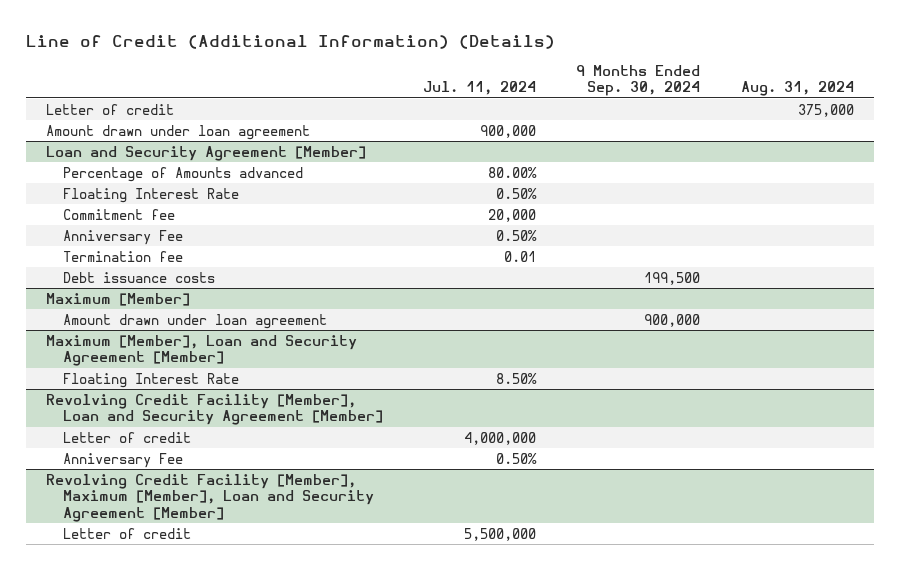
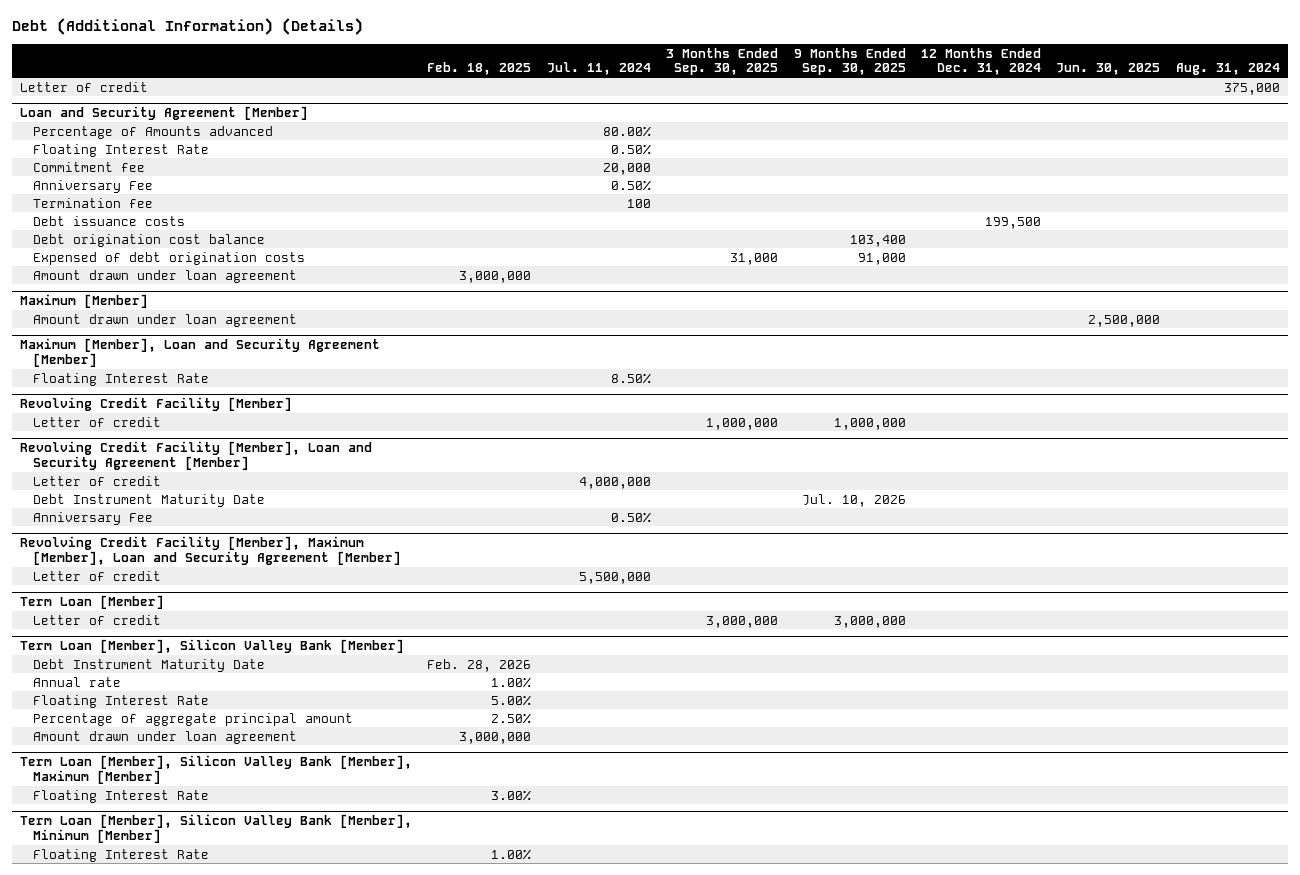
- Line of Credit (Additional Information) (Details)
+ Debt (Additional Information) (Details)
- | Jul. 11, 2024 | 9 Months Ended Sep. 30, 2024 | Aug. 31, 2024
+ | Feb. 18, 2025 | Jul. 11, 2024 | 3 Months Ended Sep. 30, 2025 | 9 Months Ended Sep. 30, 2025 | 12 Months Ended Dec. 31, 2024 | Jun. 30, 2025 | Aug. 31, 2024
- Amount drawn under loan agreement | 900,000 | |
@ Loan and Security Agreement [Member]
- Termination fee | 0.01 | |
+ Termination fee | | 100 | | | | |
+ Debt origination cost balance | | | | 103,400 | | |
+ Expensed of debt origination costs | | | 31,000 | 91,000 | | |
+ Amount drawn under loan agreement | 3,000,000 | | | | | |
+ Revolving Credit Facility [Member]
+ Letter of credit | | | 1,000,000 | 1,000,000 | | |
@ Revolving Credit Facility [Member], Loan and Security Agreement [Member]
+ Debt Instrument Maturity Date | | | | Jul. 10, 2026 | | |
+ Term Loan [Member]
+ Letter of credit | | | 3,000,000 | 3,000,000 | | |
+ Term Loan [Member], Silicon Valley Bank [Member]
+ Debt Instrument Maturity Date | Feb. 28, 2026 | | | | | |
+ Annual rate | 1.00% | | | | | |
+ Floating Interest Rate | 5.00% | | | | | |
+ Percentage of aggregate principal amount | 2.50% | | | | | |
+ Amount drawn under loan agreement | 3,000,000 | | | | | |
+ Term Loan [Member], Silicon Valley Bank [Member], Maximum [Member]
+ Floating Interest Rate | 3.00% | | | | | |
+ Term Loan [Member], Silicon Valley Bank [Member], Minimum [Member]
+ Floating Interest Rate | 1.00% | | | | | |

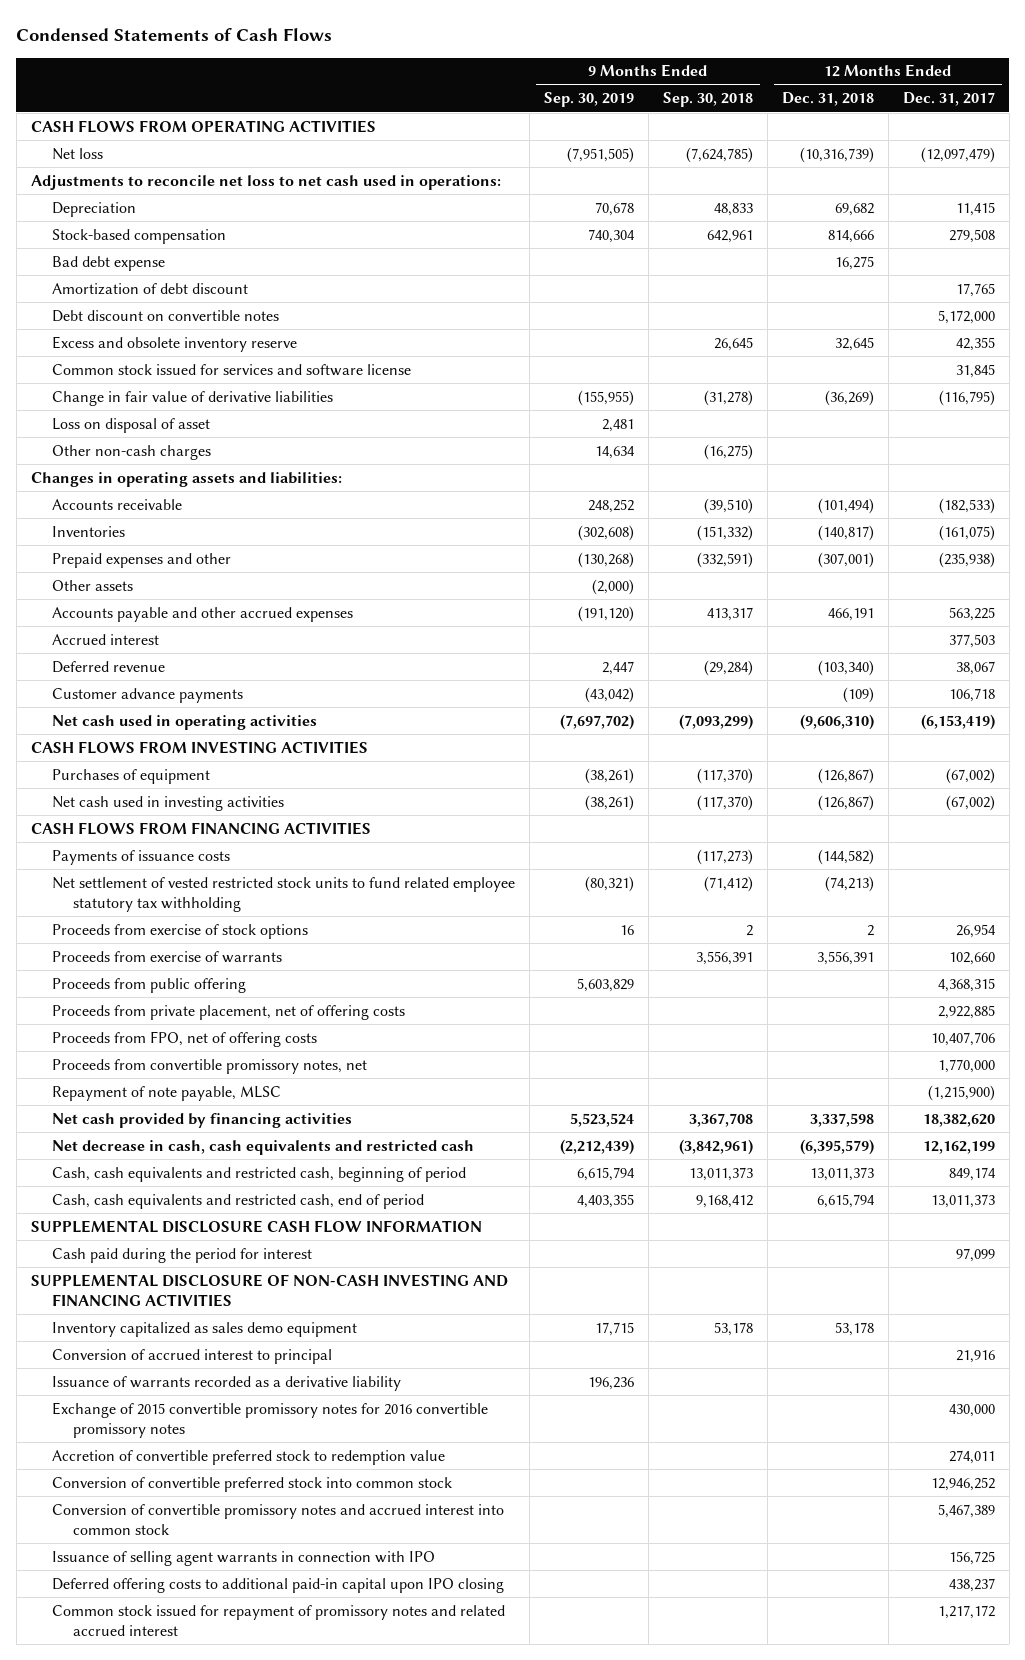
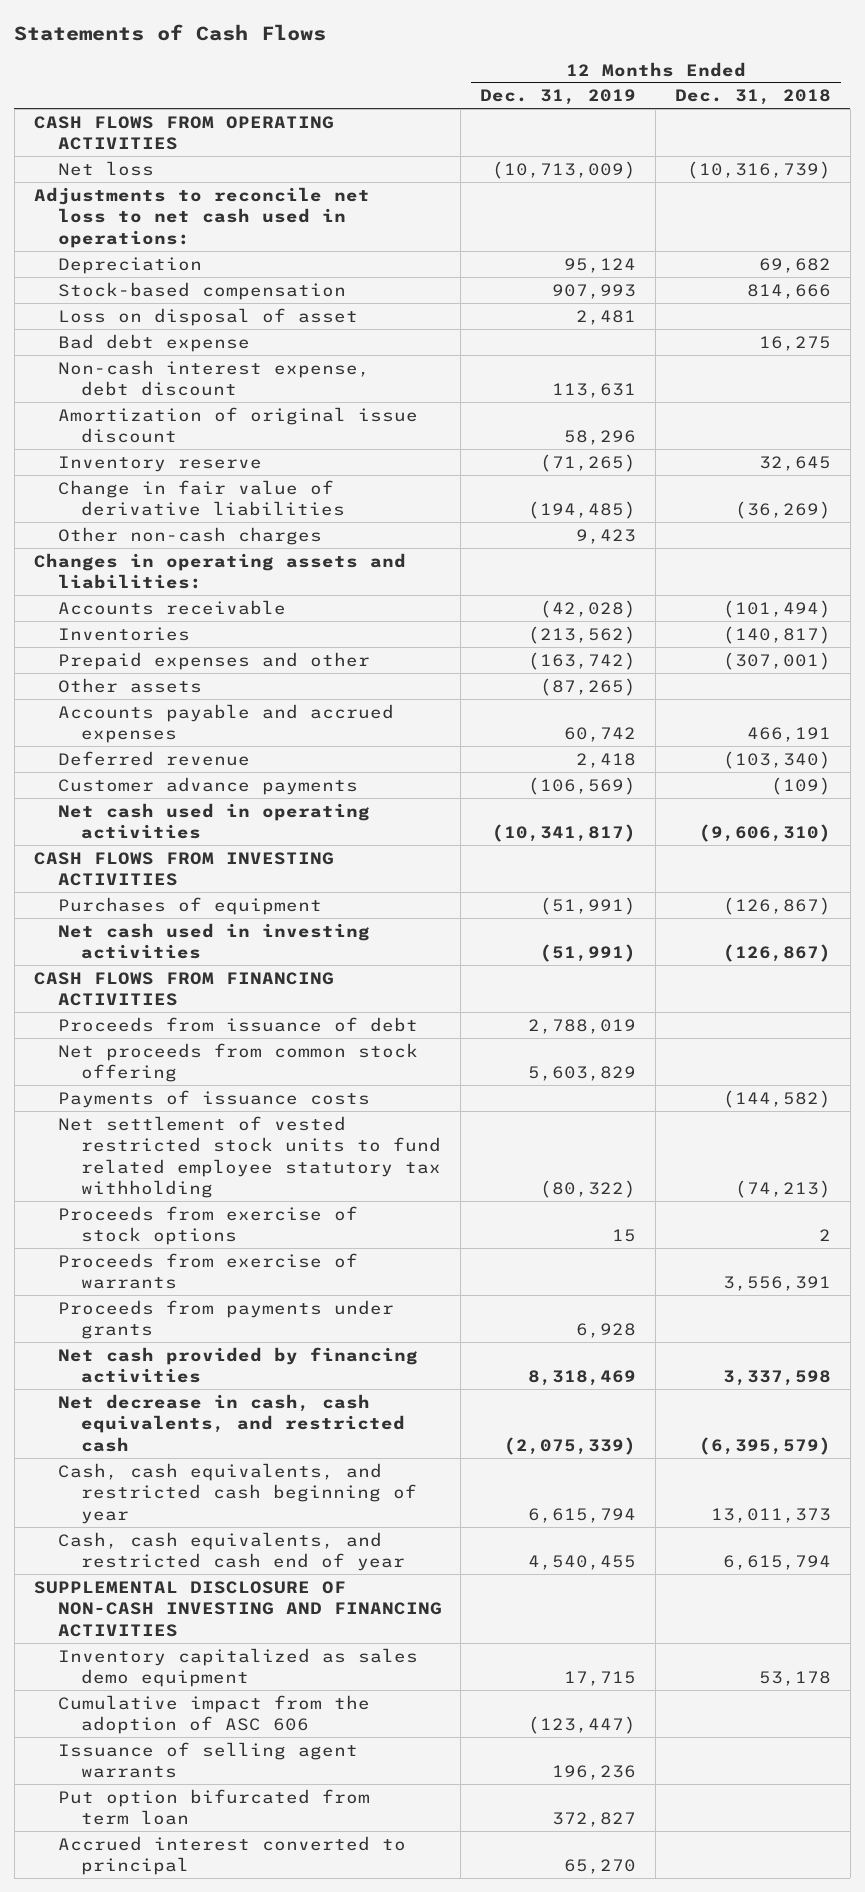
- Condensed Statements of Cash Flows
+ Statements of Cash Flows
- | 9 Months Ended Sep. 30, 2019 | 9 Months Ended Sep. 30, 2018 | 12 Months Ended Dec. 31, 2018 | 12 Months Ended Dec. 31, 2017
+ | 12 Months Ended Dec. 31, 2019 | 12 Months Ended Dec. 31, 2018
moved up: Loss on disposal of asset | 2,481 |
- Amortization of debt discount | | | | 17,765
- Debt discount on convertible notes | | | | 5,172,000
- Excess and obsolete inventory reserve | | 26,645 | 32,645 | 42,355
- Common stock issued for services and software license | | | | 31,845
+ Non-cash interest expense, debt discount | 113,631 |
+ Amortization of original issue discount | 58,296 |
+ Inventory reserve | (71,265) | 32,645
- Accounts payable and other accrued expenses | (191,120) | 413,317 | 466,191 | 563,225
- Accrued interest | | | | 377,503
+ Accounts payable and accrued expenses | 60,742 | 466,191
+ Proceeds from issuance of debt | 2,788,019 |
+ Net proceeds from common stock offering | 5,603,829 |
- Proceeds from public offering | 5,603,829 | | | 4,368,315
- Proceeds from private placement, net of offering costs | | | | 2,922,885
- Proceeds from FPO, net of offering costs | | | | 10,407,706
- Proceeds from convertible promissory notes, net | | | | 1,770,000
- Repayment of note payable, MLSC | | | | (1,215,900)
+ Proceeds from payments under grants | 6,928 |
- Net decrease in cash, cash equivalents and restricted cash | (2,212,439) | (3,842,961) | (6,395,579) | 12,162,199
- Cash, cash equivalents and restricted cash, beginning of period | 6,615,794 | 13,011,373 | 13,011,373 | 849,174
- Cash, cash equivalents and restricted cash, end of period | 4,403,355 | 9,168,412 | 6,615,794 | 13,011,373
- SUPPLEMENTAL DISCLOSURE CASH FLOW INFORMATION
- Cash paid during the period for interest | | | | 97,099
+ Net decrease in cash, cash equivalents, and restricted cash | (2,075,339) | (6,395,579)
+ Cash, cash equivalents, and restricted cash beginning of year | 6,615,794 | 13,011,373
+ Cash, cash equivalents, and restricted cash end of year | 4,540,455 | 6,615,794
- Conversion of accrued interest to principal | | | | 21,916
- Issuance of warrants recorded as a derivative liability | 196,236 | | |
- Exchange of 2015 convertible promissory notes for 2016 convertible promissory notes | | | | 430,000
- Accretion of convertible preferred stock to redemption value | | | | 274,011
- Conversion of convertible preferred stock into common stock | | | | 12,946,252
- Conversion of convertible promissory notes and accrued interest into common stock | | | | 5,467,389
- Issuance of selling agent warrants in connection with IPO | | | | 156,725
- Deferred offering costs to additional paid-in capital upon IPO closing | | | | 438,237
- Common stock issued for repayment of promissory notes and related accrued interest | | | | 1,217,172
+ Cumulative impact from the adoption of ASC 606 | (123,447) |
+ Issuance of selling agent warrants | 196,236 |
+ Put option bifurcated from term loan | 372,827 |
+ Accrued interest converted to principal | 65,270 |

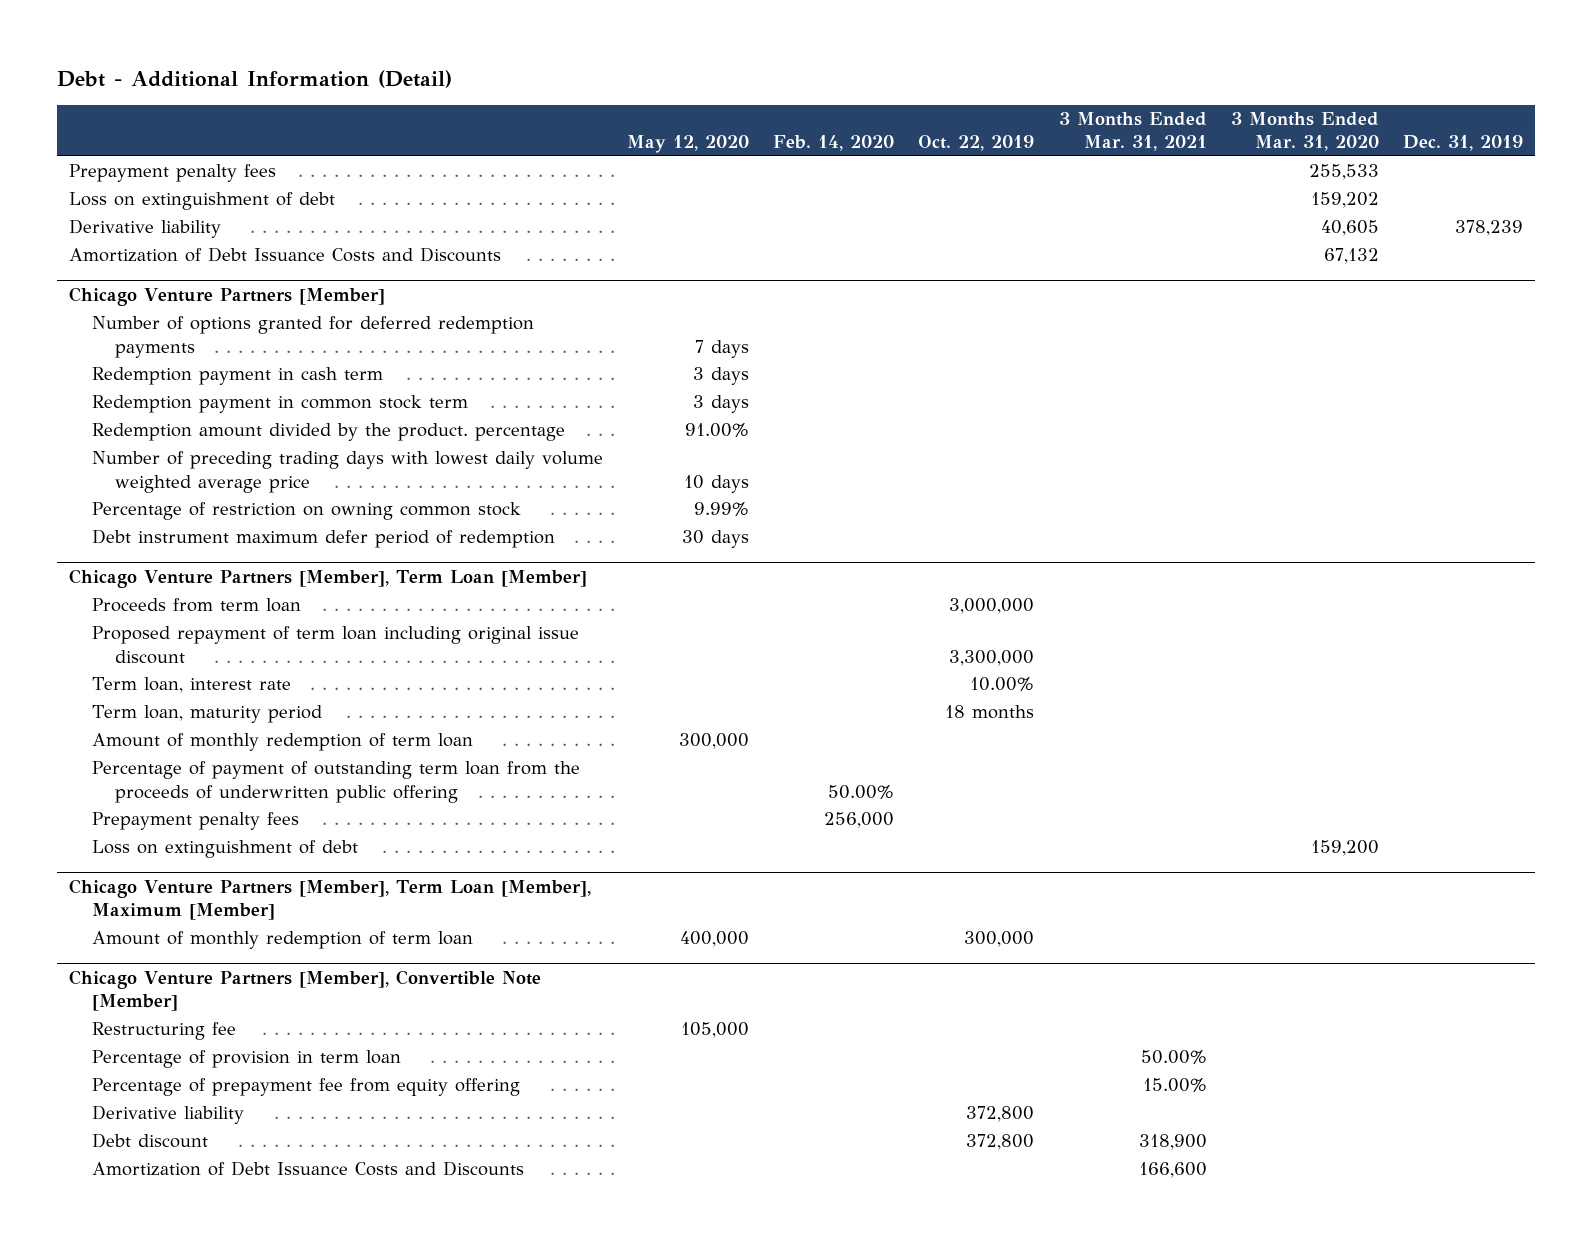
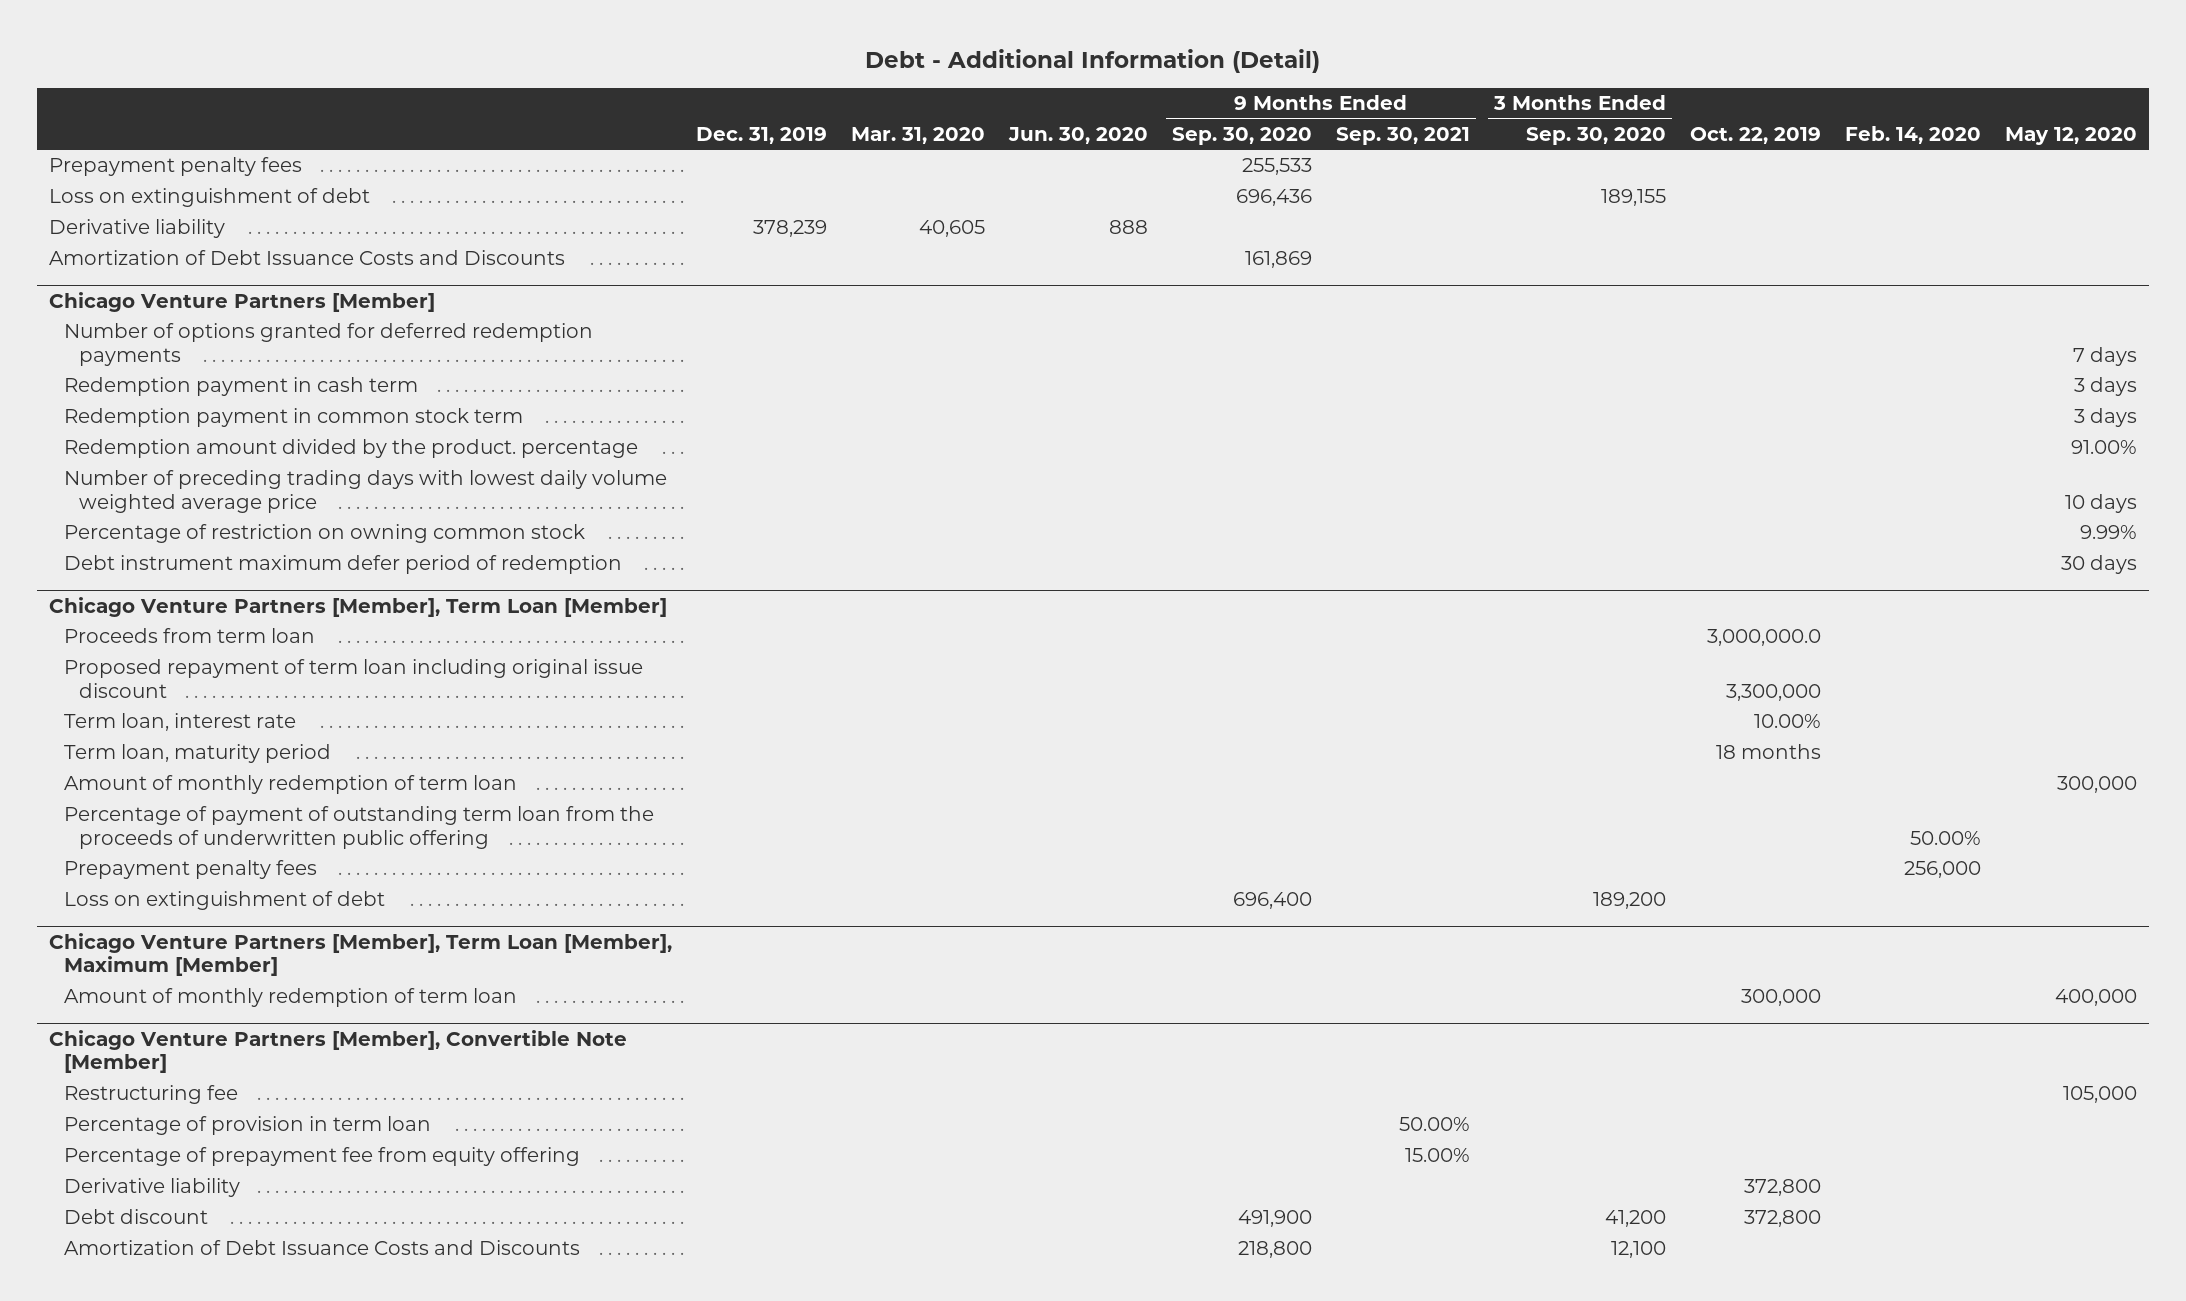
- | May 12, 2020 | Feb. 14, 2020 | Oct. 22, 2019 | 3 Months Ended Mar. 31, 2021 | 3 Months Ended Mar. 31, 2020 | Dec. 31, 2019
+ | Dec. 31, 2019 | Mar. 31, 2020 | Jun. 30, 2020 | 9 Months Ended Sep. 30, 2020 | 9 Months Ended Sep. 30, 2021 | 3 Months Ended Sep. 30, 2020 | Oct. 22, 2019 | Feb. 14, 2020 | May 12, 2020
@ Chicago Venture Partners [Member], Term Loan [Member]
- Proceeds from term loan | | | 3,000,000 | | |
+ Proceeds from term loan | | | | | | | 3,000,000.0 | |

